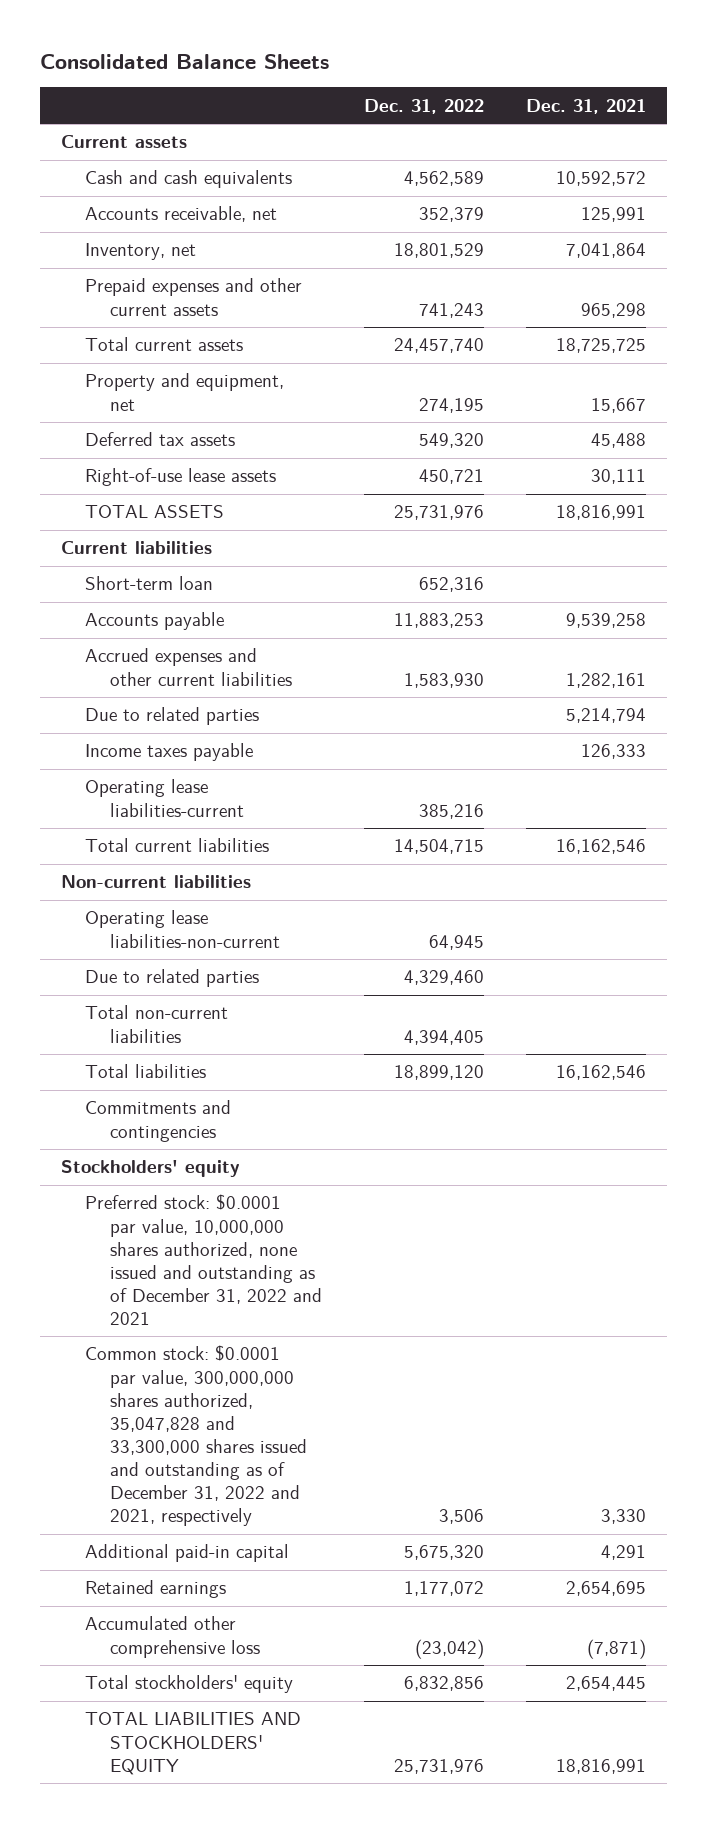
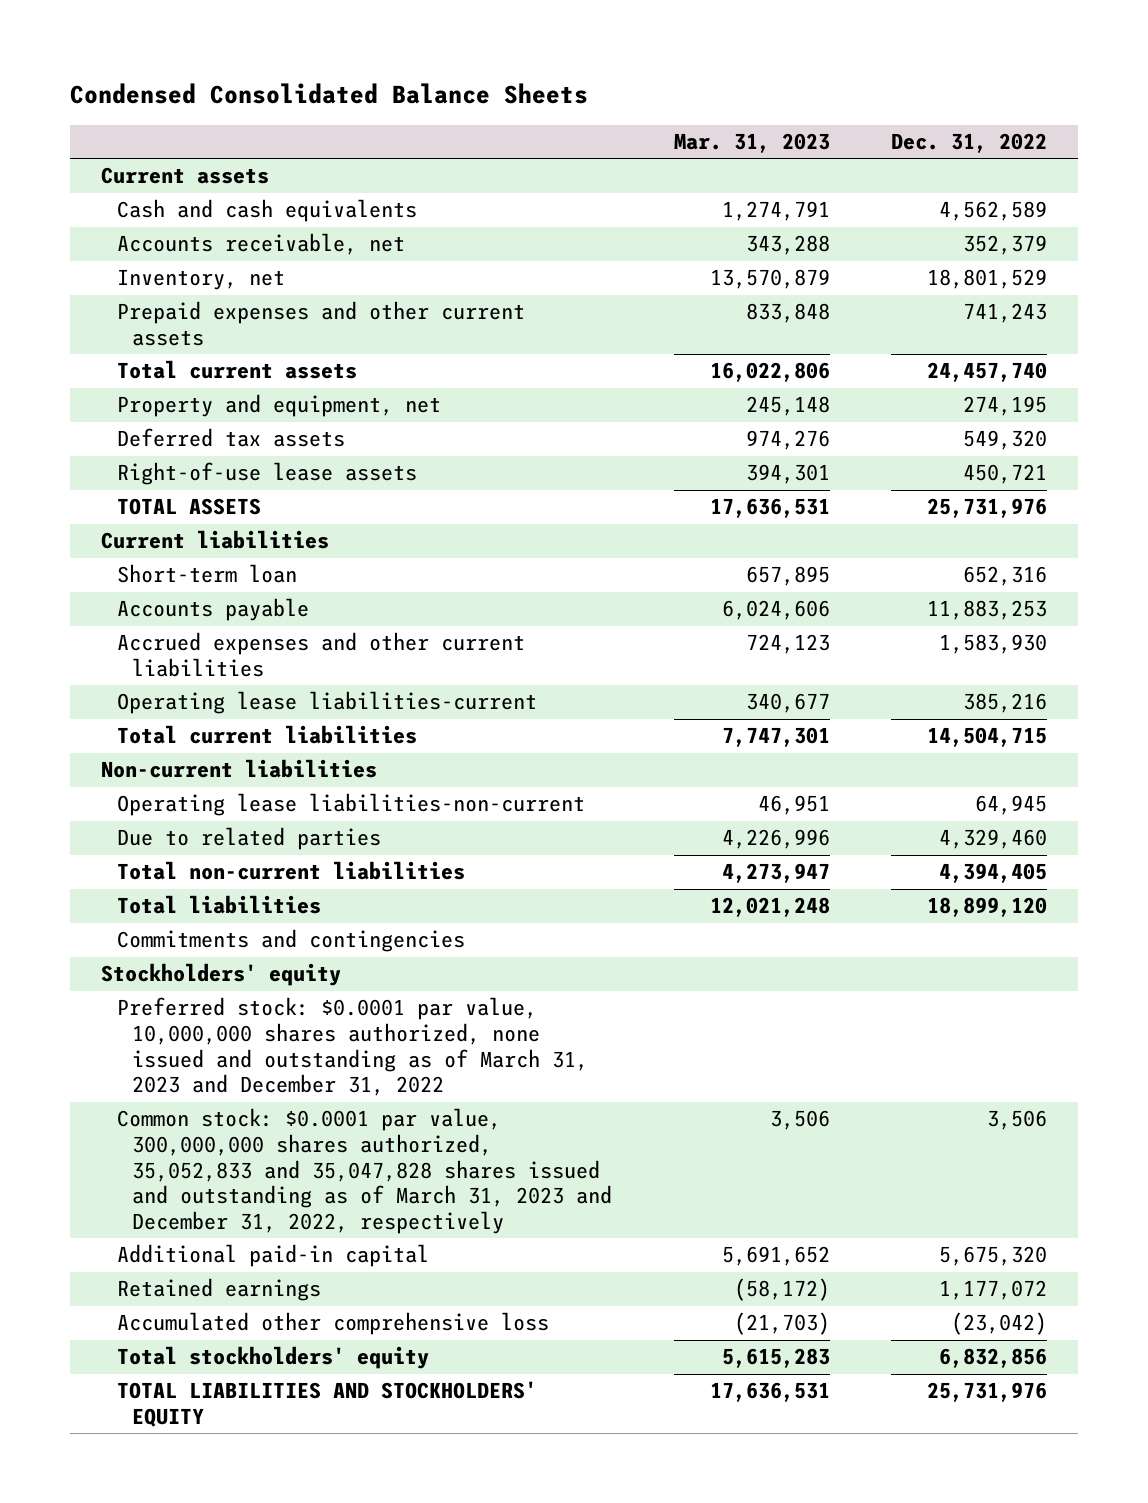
- Consolidated Balance Sheets
+ Condensed Consolidated Balance Sheets
- | Dec. 31, 2022 | Dec. 31, 2021
+ | Mar. 31, 2023 | Dec. 31, 2022
- Due to related parties | | 5,214,794
- Income taxes payable | | 126,333
- Preferred stock: $0.0001 par value, 10,000,000 shares authorized, none issued and outstanding as of December 31, 2022 and 2021
- Common stock: $0.0001 par value, 300,000,000 shares authorized, 35,047,828 and 33,300,000 shares issued and outstanding as of December 31, 2022 and 2021, respectively | 3,506 | 3,330
+ Preferred stock: $0.0001 par value, 10,000,000 shares authorized, none issued and outstanding as of March 31, 2023 and December 31, 2022
+ Common stock: $0.0001 par value, 300,000,000 shares authorized, 35,052,833 and 35,047,828 shares issued and outstanding as of March 31, 2023 and December 31, 2022, respectively | 3,506 | 3,506

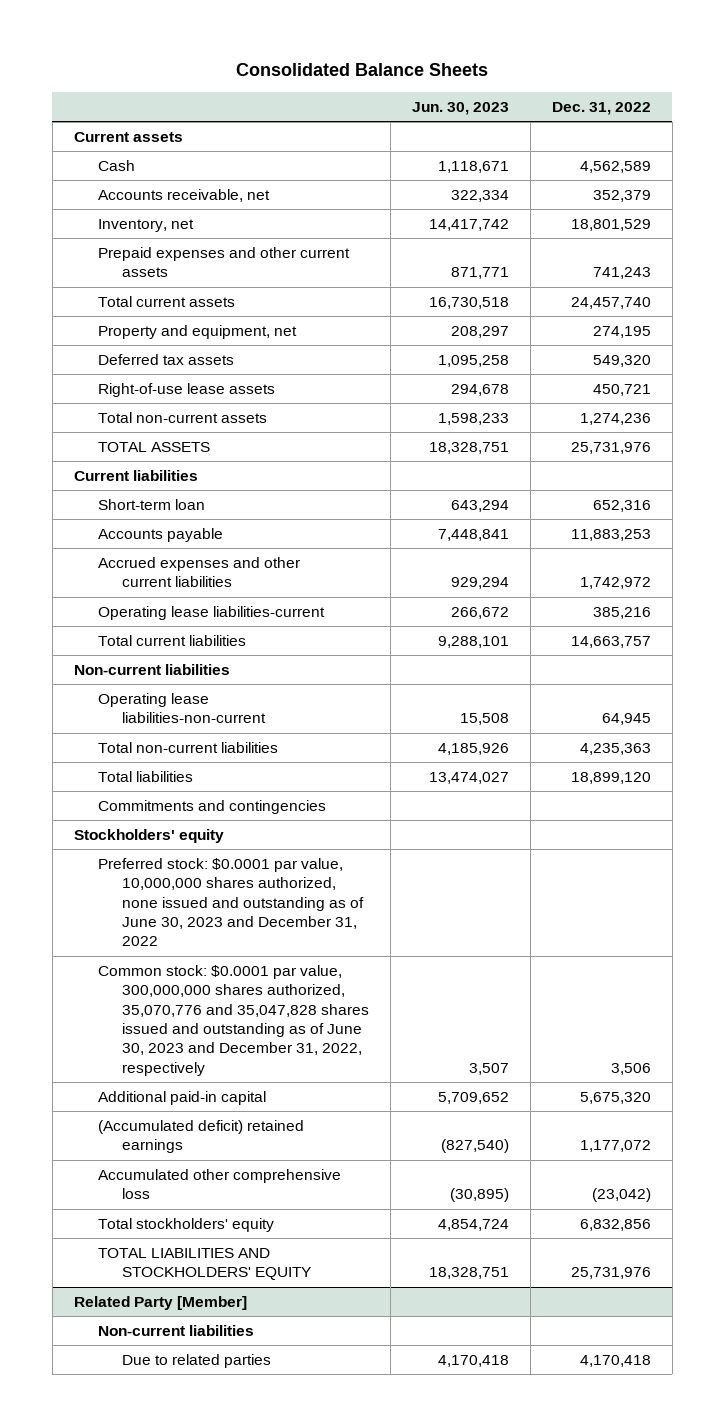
- Condensed Consolidated Balance Sheets
+ Consolidated Balance Sheets
- | Mar. 31, 2023 | Dec. 31, 2022
+ | Jun. 30, 2023 | Dec. 31, 2022
- Cash and cash equivalents | 1,274,791 | 4,562,589
+ Cash | 1,118,671 | 4,562,589
+ Total non-current assets | 1,598,233 | 1,274,236
- Accrued expenses and other current liabilities | 724,123 | 1,583,930
+ Accrued expenses and other current liabilities | 929,294 | 1,742,972
- Total current liabilities | 7,747,301 | 14,504,715
+ Total current liabilities | 9,288,101 | 14,663,757
- Due to related parties | 4,226,996 | 4,329,460
- Total non-current liabilities | 4,273,947 | 4,394,405
+ Total non-current liabilities | 4,185,926 | 4,235,363
- Preferred stock: $0.0001 par value, 10,000,000 shares authorized, none issued and outstanding as of March 31, 2023 and December 31, 2022
- Common stock: $0.0001 par value, 300,000,000 shares authorized, 35,052,833 and 35,047,828 shares issued and outstanding as of March 31, 2023 and December 31, 2022, respectively | 3,506 | 3,506
+ Preferred stock: $0.0001 par value, 10,000,000 shares authorized, none issued and outstanding as of June 30, 2023 and December 31, 2022
+ Common stock: $0.0001 par value, 300,000,000 shares authorized, 35,070,776 and 35,047,828 shares issued and outstanding as of June 30, 2023 and December 31, 2022, respectively | 3,507 | 3,506
- Retained earnings | (58,172) | 1,177,072
+ (Accumulated deficit) retained earnings | (827,540) | 1,177,072
+ Related Party [Member]
+ Non-current liabilities
+ Due to related parties | 4,170,418 | 4,170,418

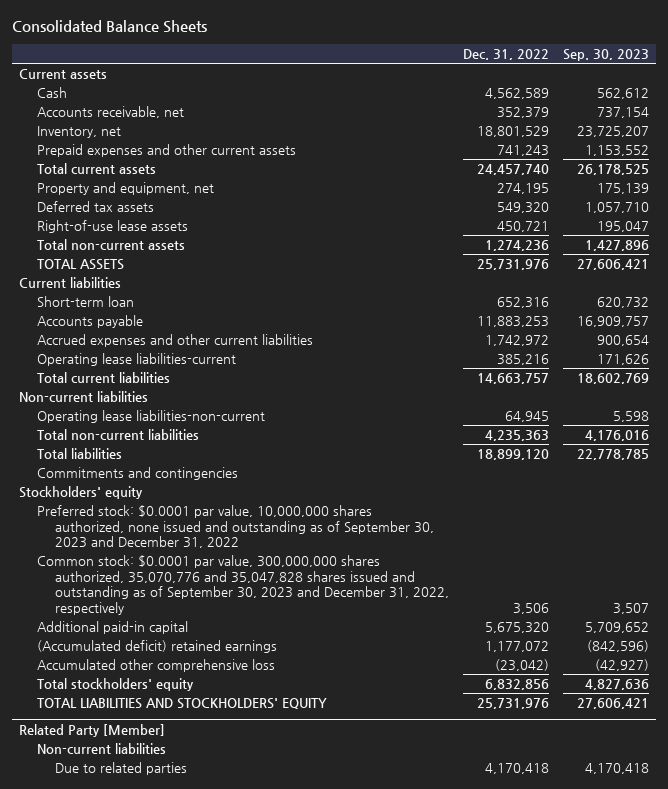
- | Jun. 30, 2023 | Dec. 31, 2022
+ | Dec. 31, 2022 | Sep. 30, 2023
- Preferred stock: $0.0001 par value, 10,000,000 shares authorized, none issued and outstanding as of June 30, 2023 and December 31, 2022
- Common stock: $0.0001 par value, 300,000,000 shares authorized, 35,070,776 and 35,047,828 shares issued and outstanding as of June 30, 2023 and December 31, 2022, respectively | 3,507 | 3,506
+ Preferred stock: $0.0001 par value, 10,000,000 shares authorized, none issued and outstanding as of September 30, 2023 and December 31, 2022
+ Common stock: $0.0001 par value, 300,000,000 shares authorized, 35,070,776 and 35,047,828 shares issued and outstanding as of September 30, 2023 and December 31, 2022, respectively | 3,506 | 3,507

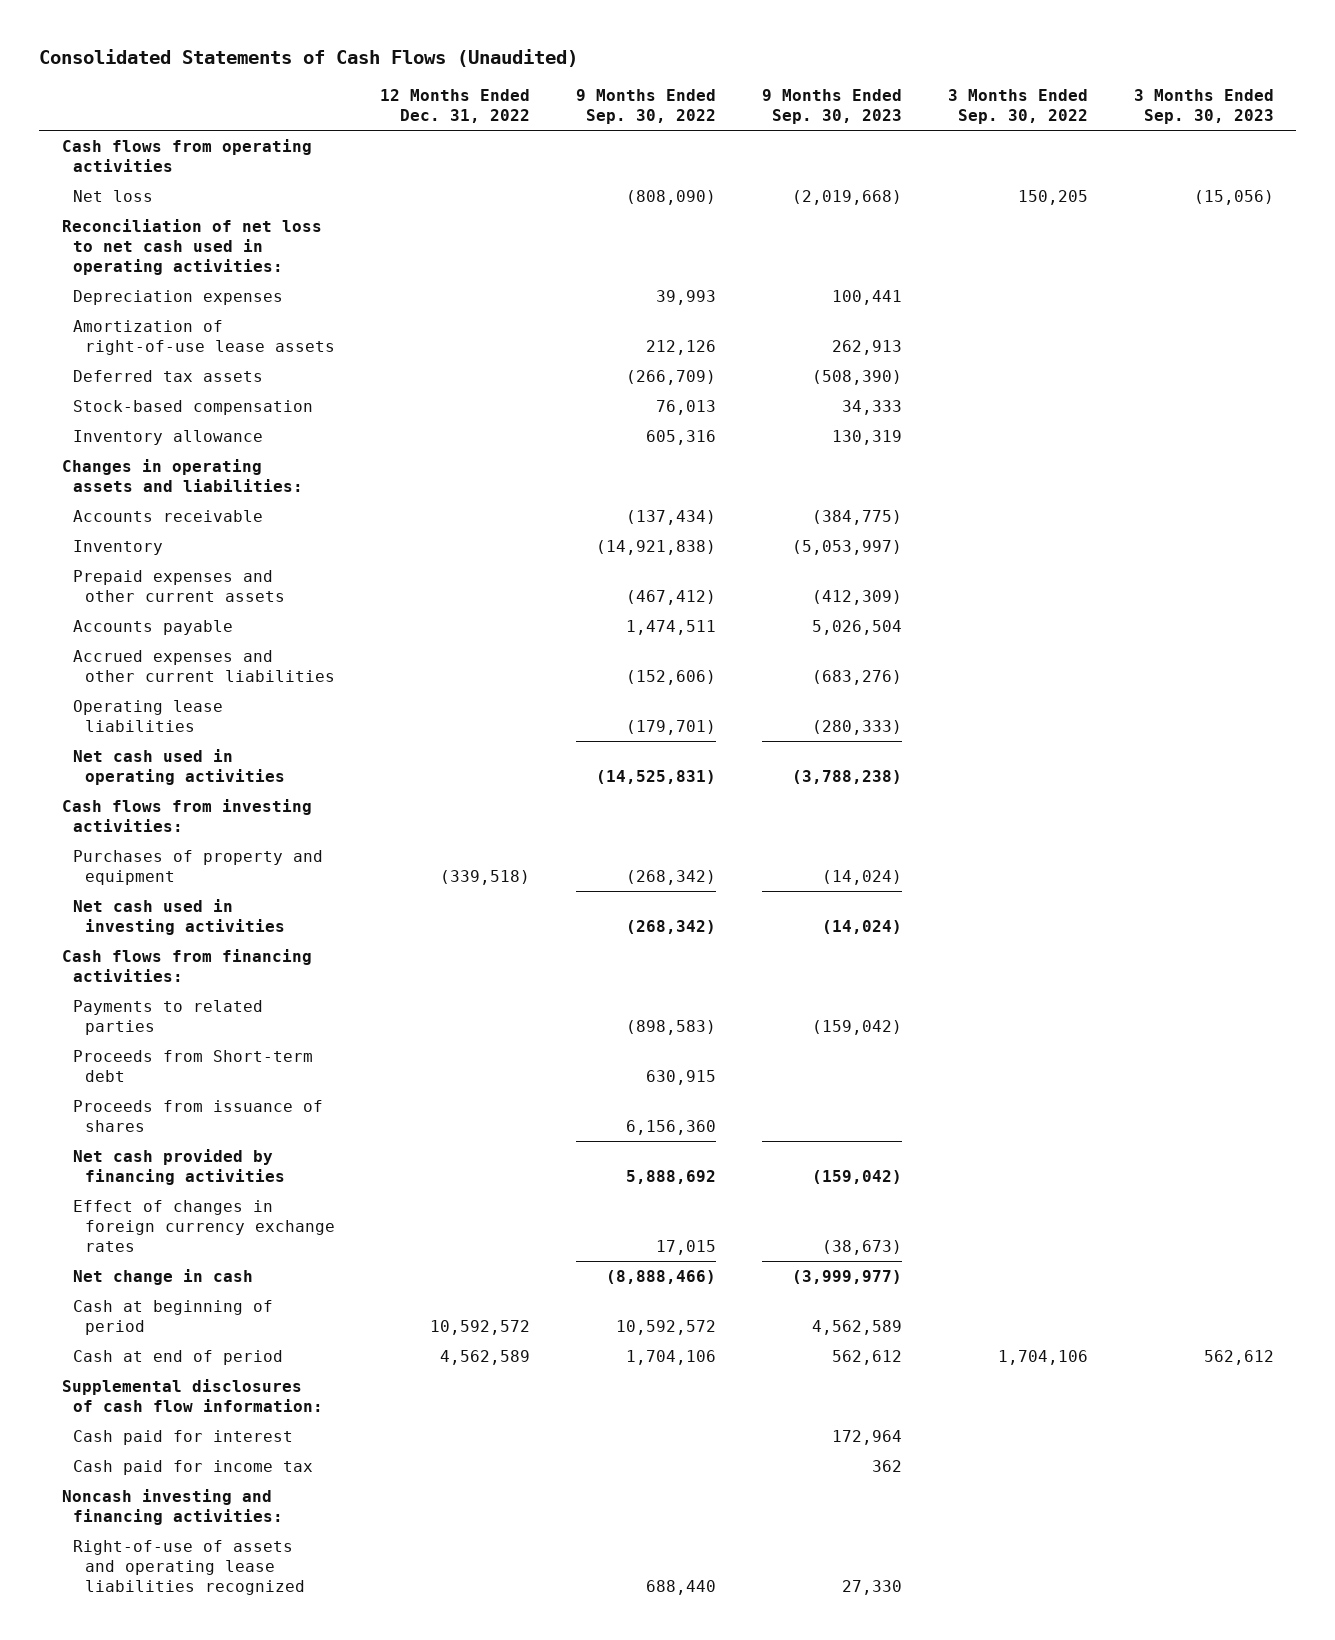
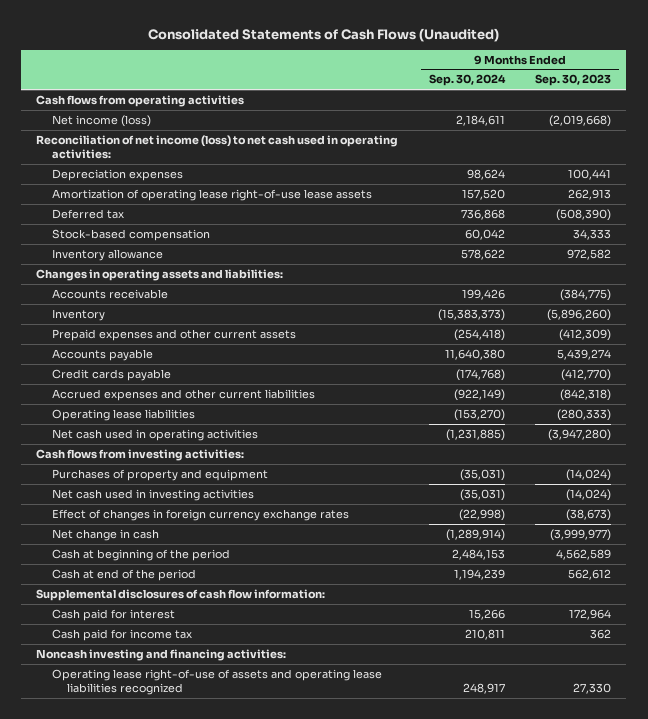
- | 12 Months Ended Dec. 31, 2022 | 9 Months Ended Sep. 30, 2022 | 9 Months Ended Sep. 30, 2023 | 3 Months Ended Sep. 30, 2022 | 3 Months Ended Sep. 30, 2023
+ | 9 Months Ended Sep. 30, 2024 | 9 Months Ended Sep. 30, 2023
- Net loss | | (808,090) | (2,019,668) | 150,205 | (15,056)
- Reconciliation of net loss to net cash used in operating activities:
+ Net income (loss) | 2,184,611 | (2,019,668)
+ Reconciliation of net income (loss) to net cash used in operating activities:
- Amortization of right-of-use lease assets | | 212,126 | 262,913 | |
- Deferred tax assets | | (266,709) | (508,390) | |
+ Amortization of operating lease right-of-use lease assets | 157,520 | 262,913
+ Deferred tax | 736,868 | (508,390)
- Inventory allowance | | 605,316 | 130,319 | |
+ Inventory allowance | 578,622 | 972,582
- Inventory | | (14,921,838) | (5,053,997) | |
+ Inventory | (15,383,373) | (5,896,260)
- Accounts payable | | 1,474,511 | 5,026,504 | |
- Accrued expenses and other current liabilities | | (152,606) | (683,276) | |
+ Accounts payable | 11,640,380 | 5,439,274
+ Credit cards payable | (174,768) | (412,770)
+ Accrued expenses and other current liabilities | (922,149) | (842,318)
- Net cash used in operating activities | | (14,525,831) | (3,788,238) | |
+ Net cash used in operating activities | (1,231,885) | (3,947,280)
- Cash flows from financing activities:
- Payments to related parties | | (898,583) | (159,042) | |
- Proceeds from Short-term debt | | 630,915 | | |
- Proceeds from issuance of shares | | 6,156,360 | | |
- Net cash provided by financing activities | | 5,888,692 | (159,042) | |
- Cash at beginning of period | 10,592,572 | 10,592,572 | 4,562,589 | |
- Cash at end of period | 4,562,589 | 1,704,106 | 562,612 | 1,704,106 | 562,612
+ Cash at beginning of the period | 2,484,153 | 4,562,589
+ Cash at end of the period | 1,194,239 | 562,612
- Right-of-use of assets and operating lease liabilities recognized | | 688,440 | 27,330 | |
+ Operating lease right-of-use of assets and operating lease liabilities recognized | 248,917 | 27,330

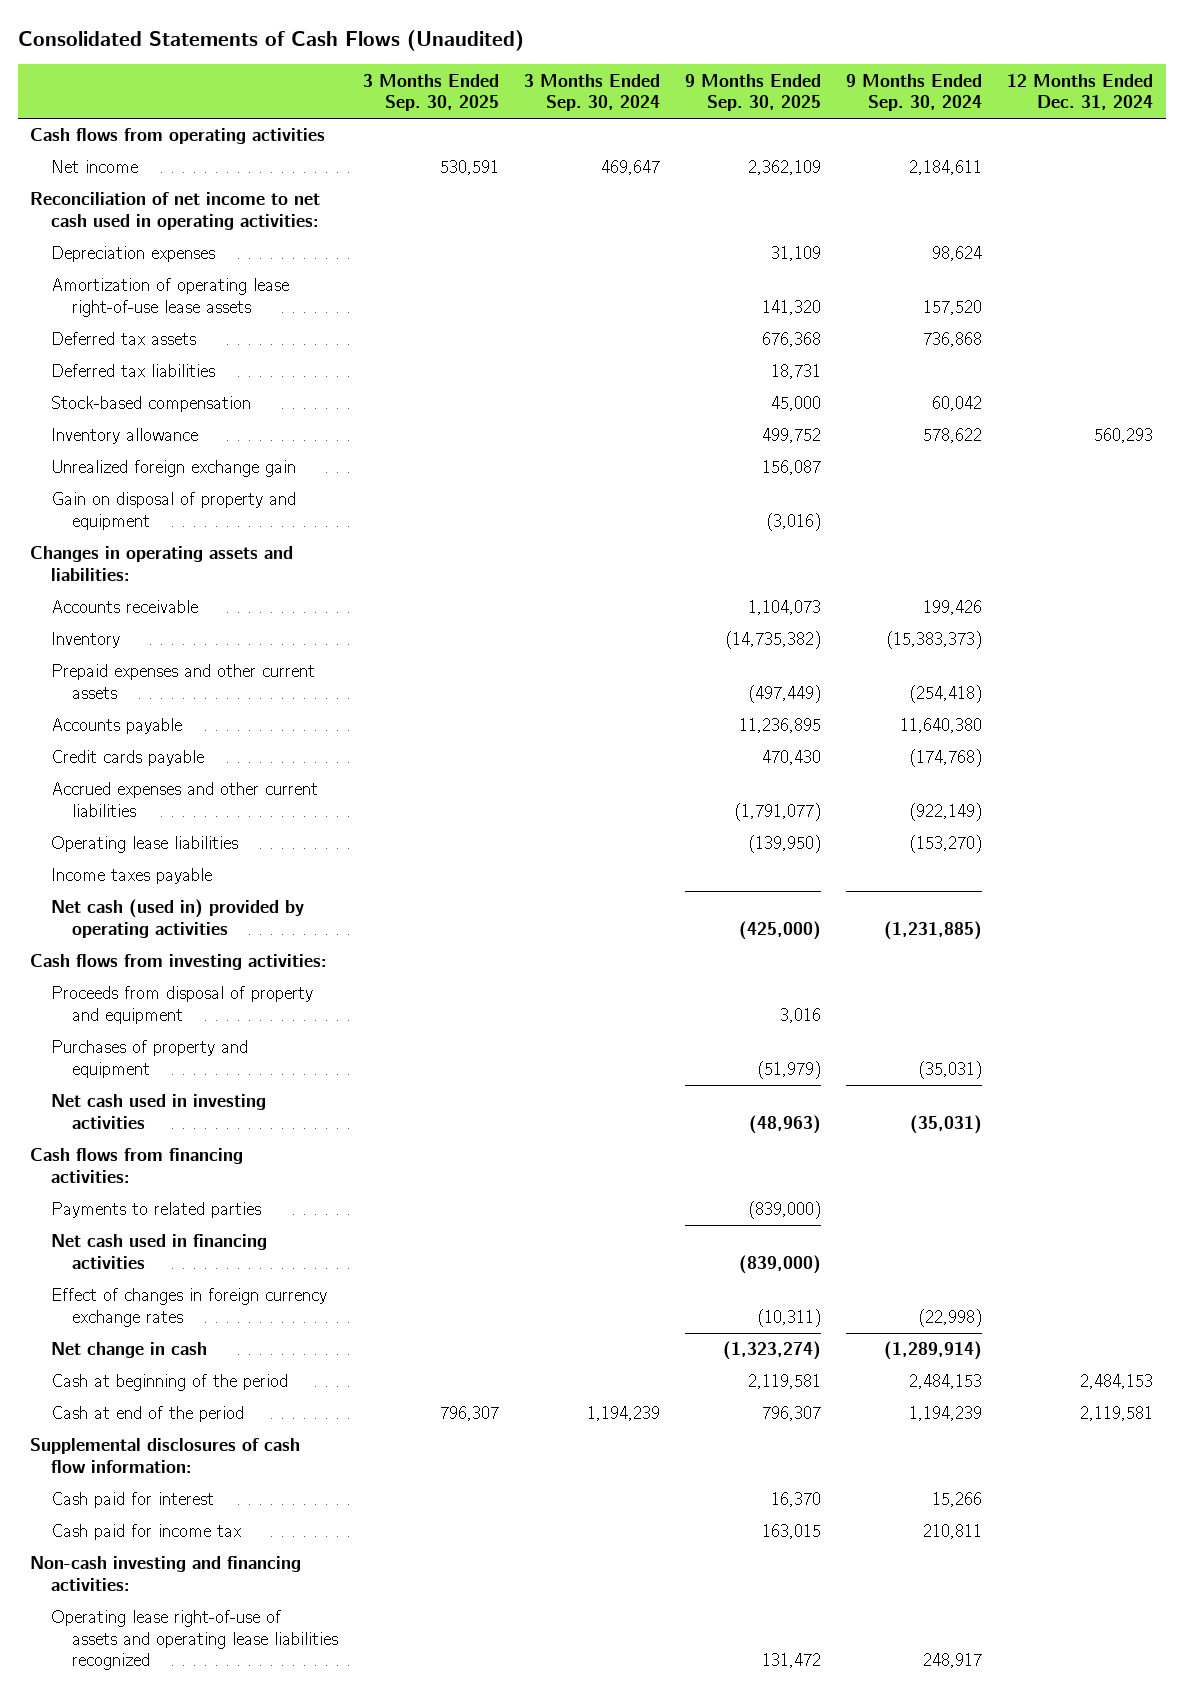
- | 9 Months Ended Sep. 30, 2024 | 9 Months Ended Sep. 30, 2023
+ | 3 Months Ended Sep. 30, 2025 | 3 Months Ended Sep. 30, 2024 | 9 Months Ended Sep. 30, 2025 | 9 Months Ended Sep. 30, 2024 | 12 Months Ended Dec. 31, 2024
- Net income (loss) | 2,184,611 | (2,019,668)
- Reconciliation of net income (loss) to net cash used in operating activities:
+ Net income | 530,591 | 469,647 | 2,362,109 | 2,184,611 |
+ Reconciliation of net income to net cash used in operating activities:
- Deferred tax | 736,868 | (508,390)
+ Deferred tax assets | | | 676,368 | 736,868 |
+ Deferred tax liabilities | | | 18,731 | |
+ Unrealized foreign exchange gain | | | 156,087 | |
+ Gain on disposal of property and equipment | | | (3,016) | |
- Net cash used in operating activities | (1,231,885) | (3,947,280)
+ Income taxes payable
+ Net cash (used in) provided by operating activities | | | (425,000) | (1,231,885) |
+ Proceeds from disposal of property and equipment | | | 3,016 | |
+ Cash flows from financing activities:
+ Payments to related parties | | | (839,000) | |
+ Net cash used in financing activities | | | (839,000) | |
- Noncash investing and financing activities:
+ Non-cash investing and financing activities:

